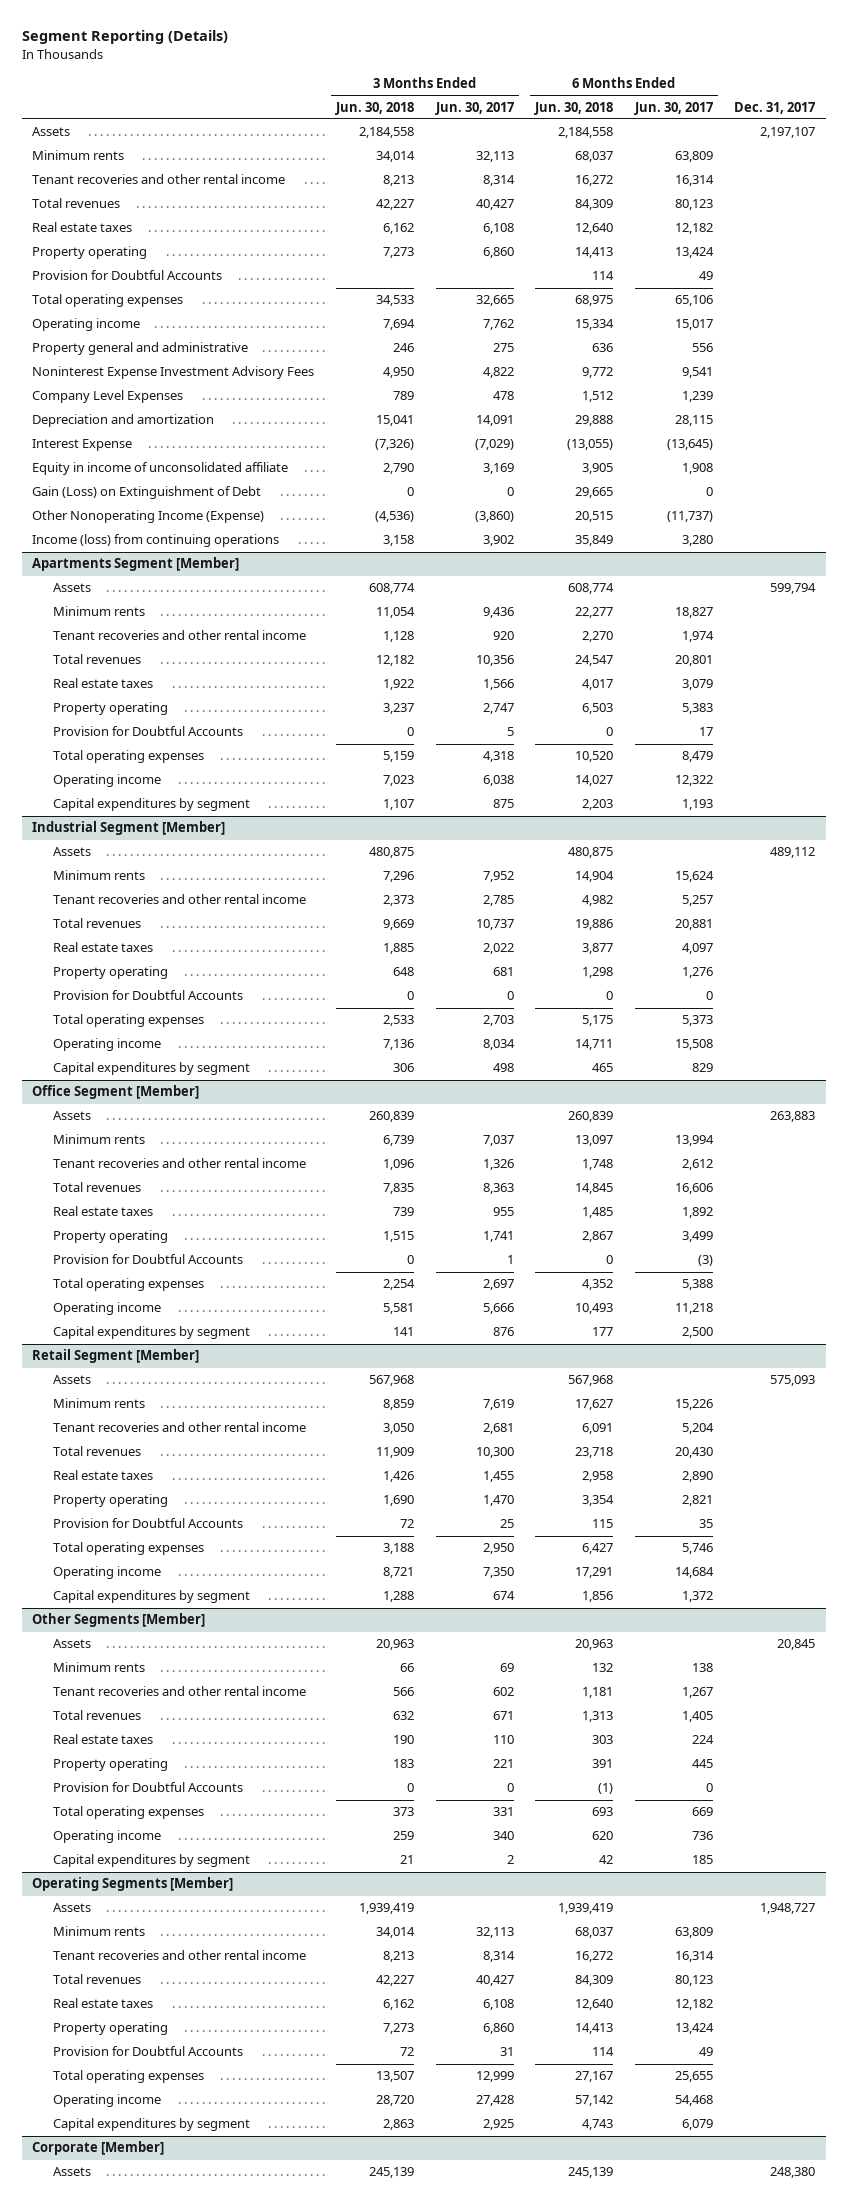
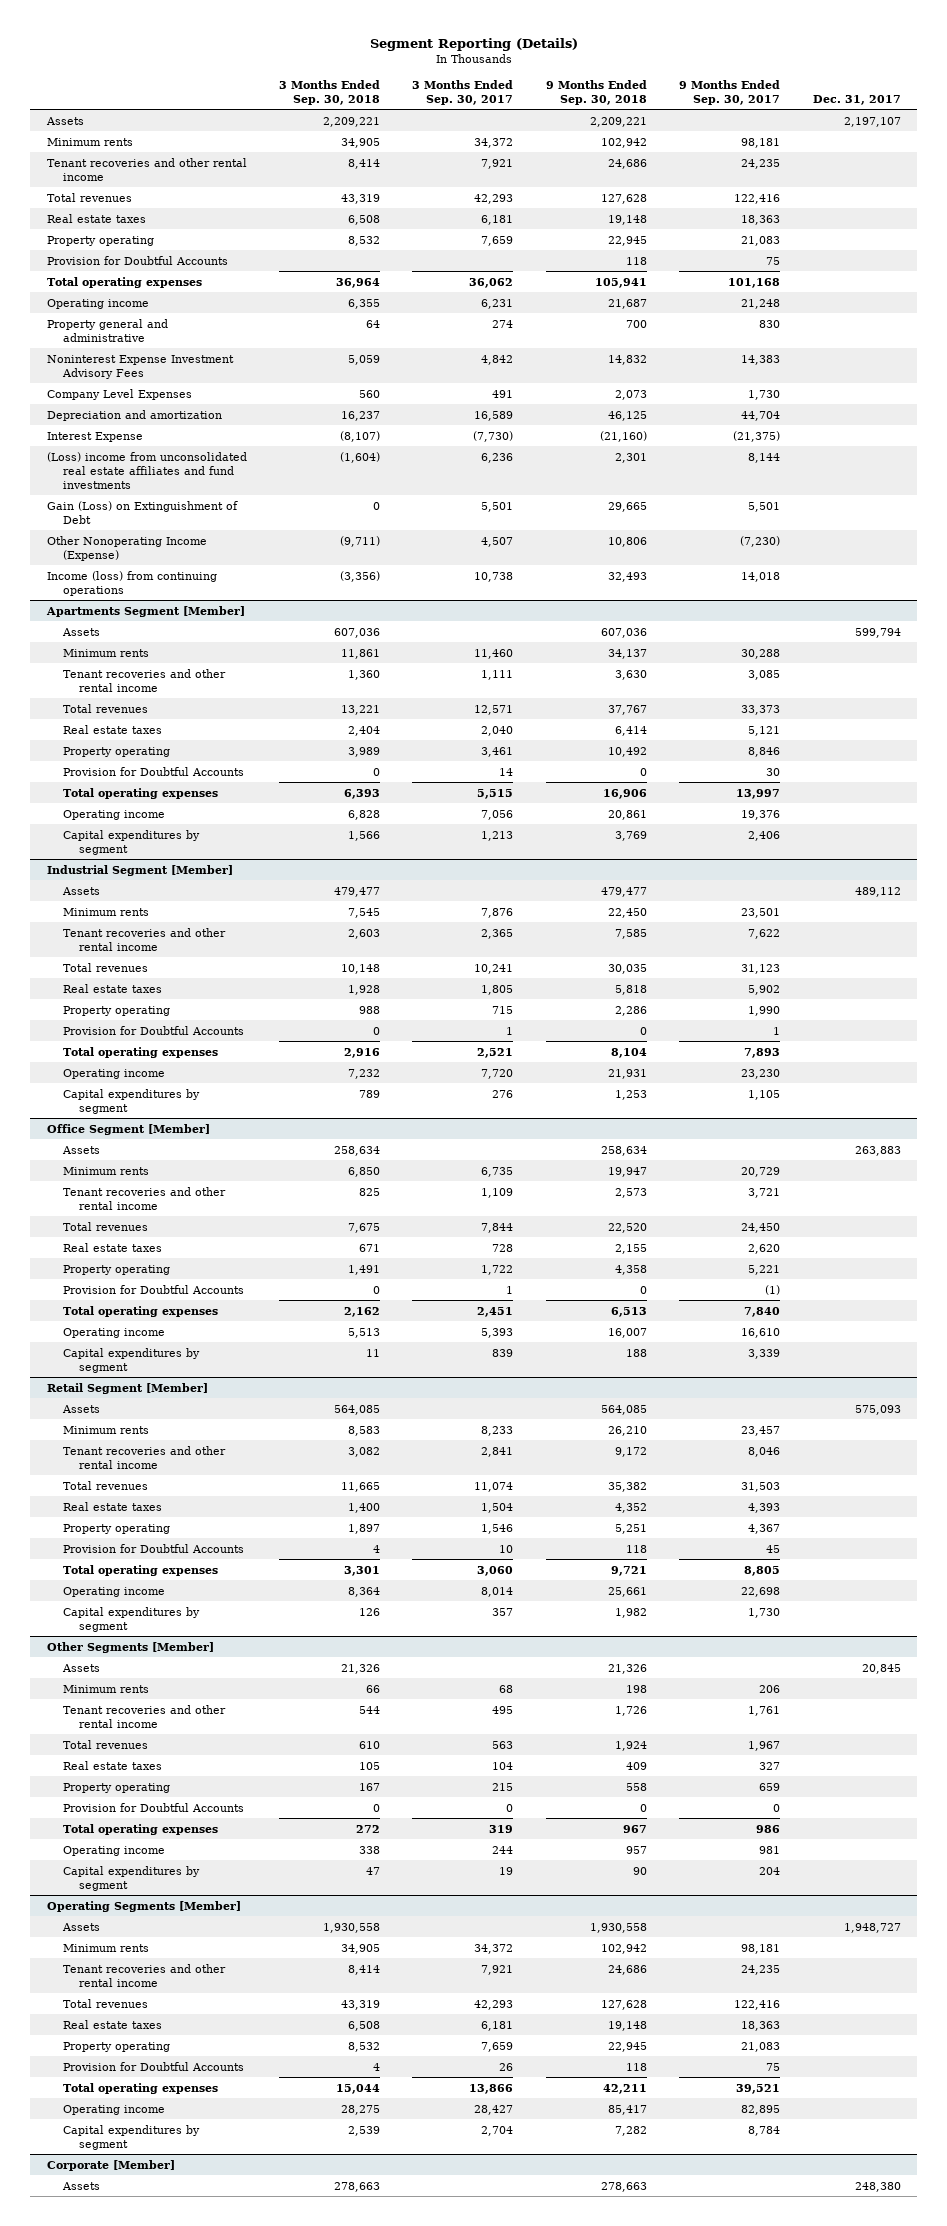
- | 3 Months Ended Jun. 30, 2018 | 3 Months Ended Jun. 30, 2017 | 6 Months Ended Jun. 30, 2018 | 6 Months Ended Jun. 30, 2017 | Dec. 31, 2017
+ | 3 Months Ended Sep. 30, 2018 | 3 Months Ended Sep. 30, 2017 | 9 Months Ended Sep. 30, 2018 | 9 Months Ended Sep. 30, 2017 | Dec. 31, 2017
- Equity in income of unconsolidated affiliate | 2,790 | 3,169 | 3,905 | 1,908 |
+ (Loss) income from unconsolidated real estate affiliates and fund investments | (1,604) | 6,236 | 2,301 | 8,144 |

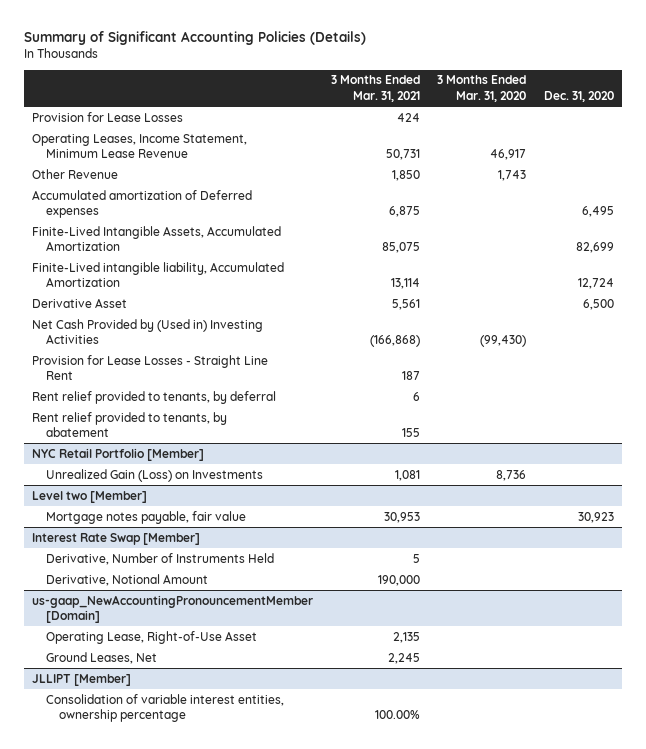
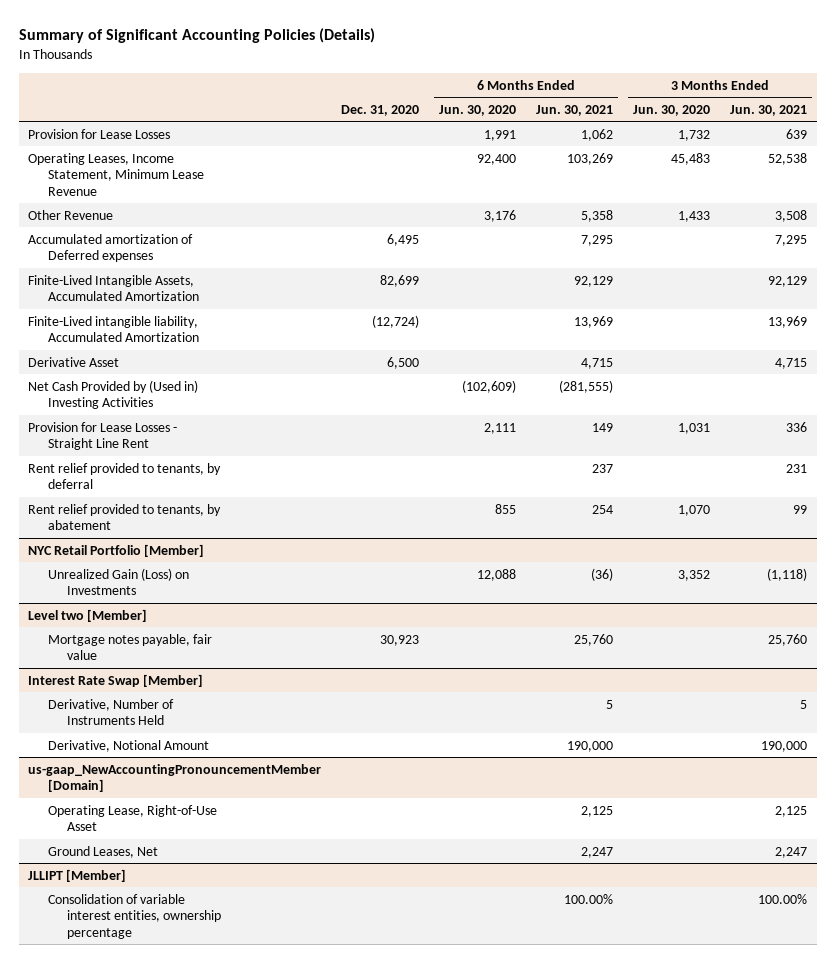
- | 3 Months Ended Mar. 31, 2021 | 3 Months Ended Mar. 31, 2020 | Dec. 31, 2020
+ | Dec. 31, 2020 | 6 Months Ended Jun. 30, 2020 | 6 Months Ended Jun. 30, 2021 | 3 Months Ended Jun. 30, 2020 | 3 Months Ended Jun. 30, 2021
- Finite-Lived intangible liability, Accumulated Amortization | 13,114 | | 12,724
+ Finite-Lived intangible liability, Accumulated Amortization | (12,724) | | 13,969 | | 13,969

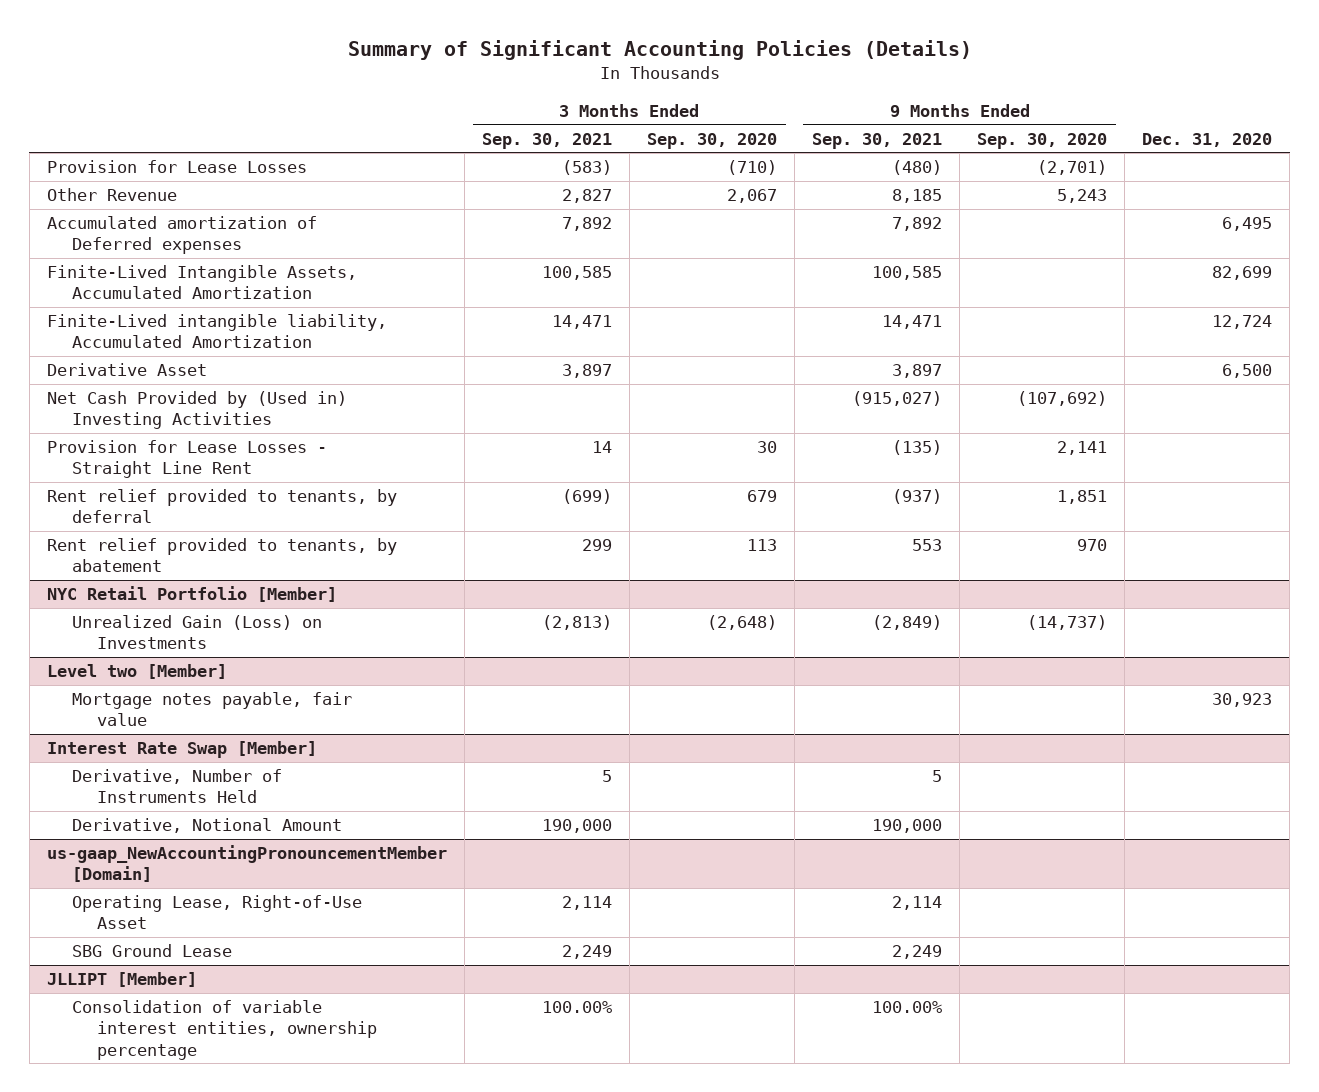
- | Dec. 31, 2020 | 6 Months Ended Jun. 30, 2020 | 6 Months Ended Jun. 30, 2021 | 3 Months Ended Jun. 30, 2020 | 3 Months Ended Jun. 30, 2021
+ | 3 Months Ended Sep. 30, 2021 | 3 Months Ended Sep. 30, 2020 | 9 Months Ended Sep. 30, 2021 | 9 Months Ended Sep. 30, 2020 | Dec. 31, 2020
- Operating Leases, Income Statement, Minimum Lease Revenue | | 92,400 | 103,269 | 45,483 | 52,538
- Finite-Lived intangible liability, Accumulated Amortization | (12,724) | | 13,969 | | 13,969
+ Finite-Lived intangible liability, Accumulated Amortization | 14,471 | | 14,471 | | 12,724
@ us-gaap_NewAccountingPronouncementMember [Domain]
- Ground Leases, Net | | | 2,247 | | 2,247
+ SBG Ground Lease | 2,249 | | 2,249 | |

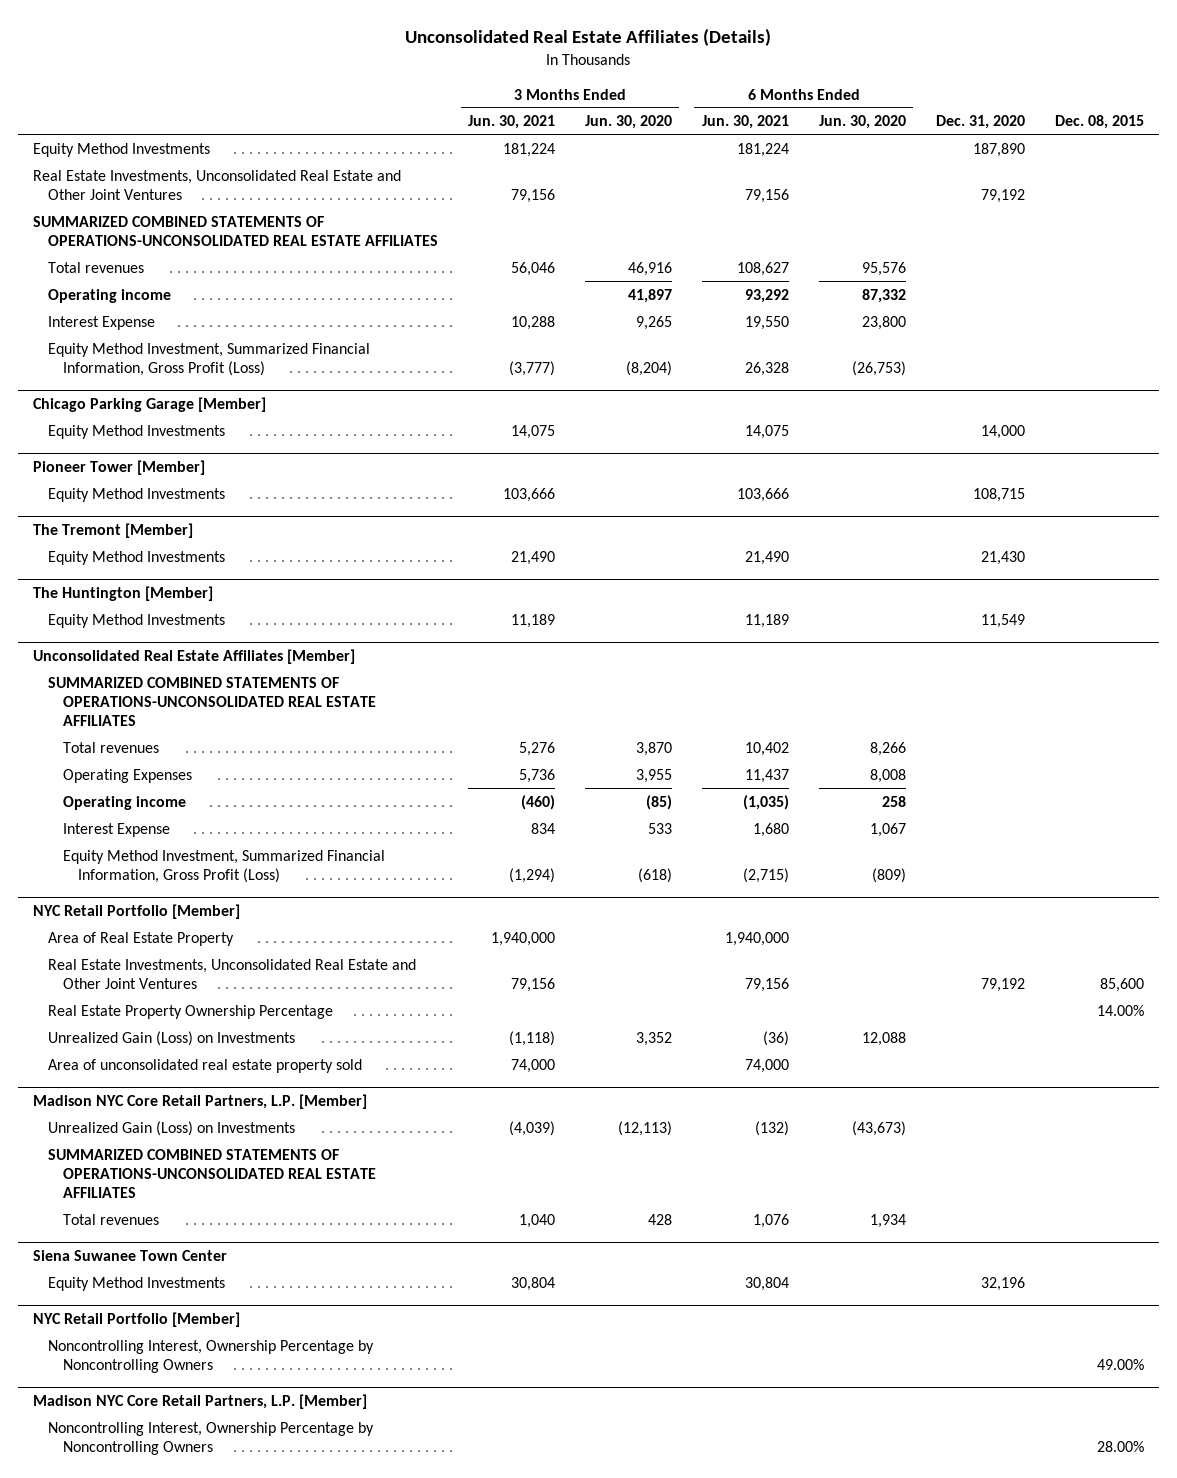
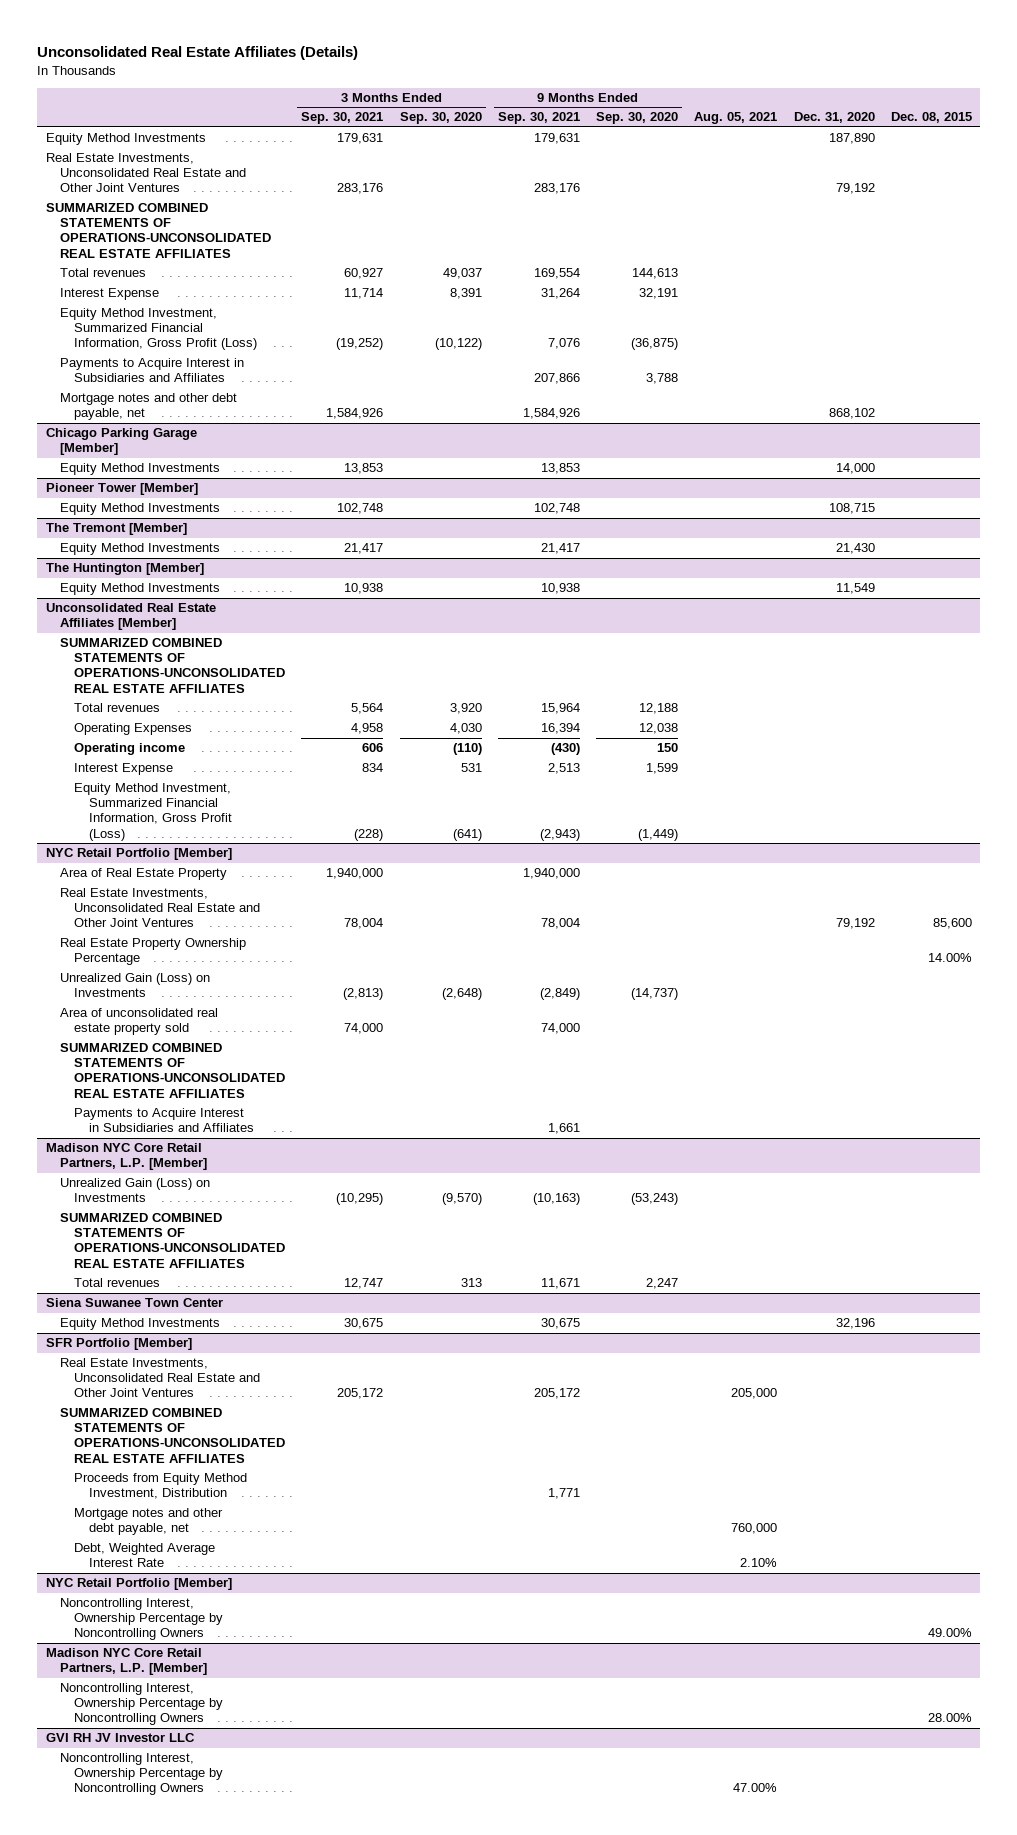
- | 3 Months Ended Jun. 30, 2021 | 3 Months Ended Jun. 30, 2020 | 6 Months Ended Jun. 30, 2021 | 6 Months Ended Jun. 30, 2020 | Dec. 31, 2020 | Dec. 08, 2015
+ | 3 Months Ended Sep. 30, 2021 | 3 Months Ended Sep. 30, 2020 | 9 Months Ended Sep. 30, 2021 | 9 Months Ended Sep. 30, 2020 | Aug. 05, 2021 | Dec. 31, 2020 | Dec. 08, 2015
- Operating income | | 41,897 | 93,292 | 87,332 | |
+ Payments to Acquire Interest in Subsidiaries and Affiliates | | | 207,866 | 3,788 | | |
+ Mortgage notes and other debt payable, net | 1,584,926 | | 1,584,926 | | | 868,102 |
@ NYC Retail Portfolio [Member]
+ SUMMARIZED COMBINED STATEMENTS OF OPERATIONS-UNCONSOLIDATED REAL ESTATE AFFILIATES
+ Payments to Acquire Interest in Subsidiaries and Affiliates | | | 1,661 | | | |
+ SFR Portfolio [Member]
+ Real Estate Investments, Unconsolidated Real Estate and Other Joint Ventures | 205,172 | | 205,172 | | 205,000 | |
+ SUMMARIZED COMBINED STATEMENTS OF OPERATIONS-UNCONSOLIDATED REAL ESTATE AFFILIATES
+ Proceeds from Equity Method Investment, Distribution | | | 1,771 | | | |
+ Mortgage notes and other debt payable, net | | | | | 760,000 | |
+ Debt, Weighted Average Interest Rate | | | | | 2.10% | |
+ GVI RH JV Investor LLC
+ Noncontrolling Interest, Ownership Percentage by Noncontrolling Owners | | | | | 47.00% | |

